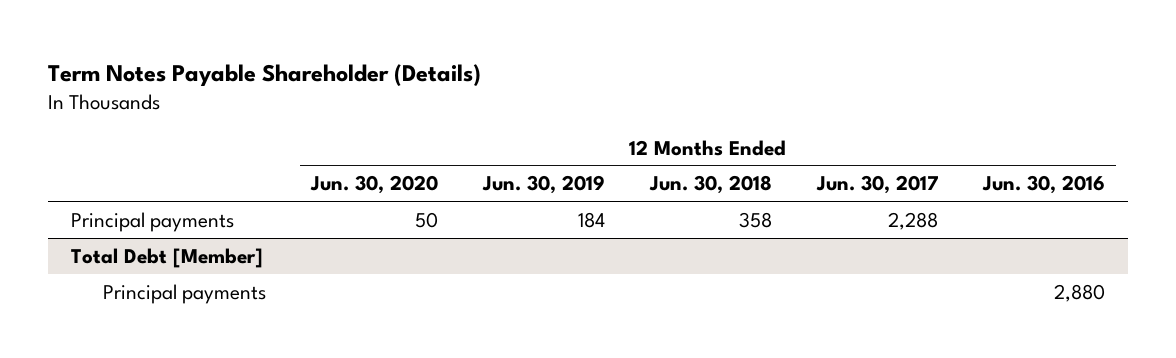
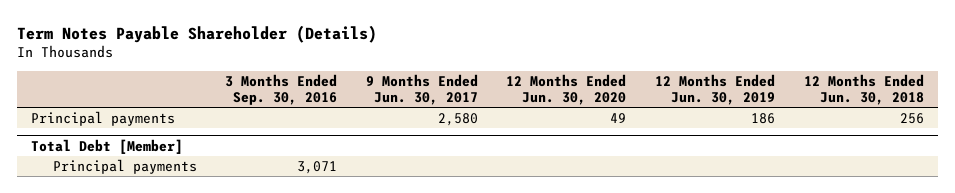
- | 12 Months Ended Jun. 30, 2020 | 12 Months Ended Jun. 30, 2019 | 12 Months Ended Jun. 30, 2018 | 12 Months Ended Jun. 30, 2017 | 12 Months Ended Jun. 30, 2016
+ | 3 Months Ended Sep. 30, 2016 | 9 Months Ended Jun. 30, 2017 | 12 Months Ended Jun. 30, 2020 | 12 Months Ended Jun. 30, 2019 | 12 Months Ended Jun. 30, 2018
- Principal payments | 50 | 184 | 358 | 2,288 |
+ Principal payments | | 2,580 | 49 | 186 | 256

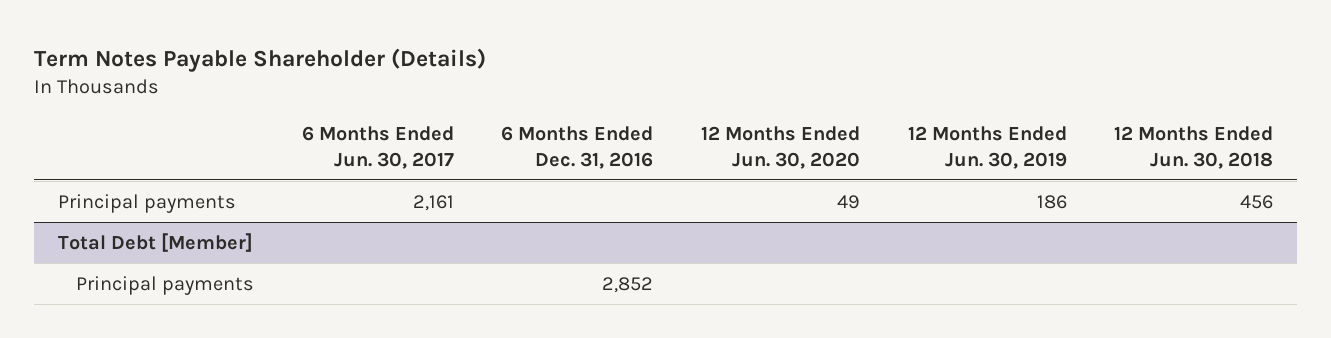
- | 3 Months Ended Sep. 30, 2016 | 9 Months Ended Jun. 30, 2017 | 12 Months Ended Jun. 30, 2020 | 12 Months Ended Jun. 30, 2019 | 12 Months Ended Jun. 30, 2018
+ | 6 Months Ended Jun. 30, 2017 | 6 Months Ended Dec. 31, 2016 | 12 Months Ended Jun. 30, 2020 | 12 Months Ended Jun. 30, 2019 | 12 Months Ended Jun. 30, 2018
- Principal payments | | 2,580 | 49 | 186 | 256
+ Principal payments | 2,161 | | 49 | 186 | 456

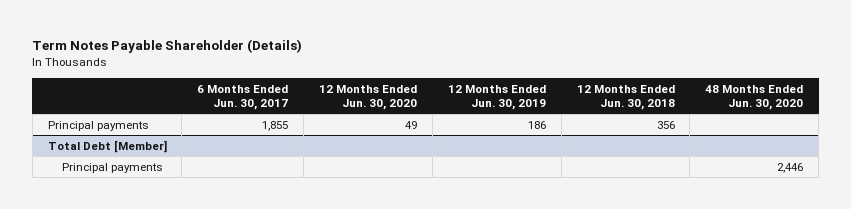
- | 6 Months Ended Jun. 30, 2017 | 6 Months Ended Dec. 31, 2016 | 12 Months Ended Jun. 30, 2020 | 12 Months Ended Jun. 30, 2019 | 12 Months Ended Jun. 30, 2018
+ | 6 Months Ended Jun. 30, 2017 | 12 Months Ended Jun. 30, 2020 | 12 Months Ended Jun. 30, 2019 | 12 Months Ended Jun. 30, 2018 | 48 Months Ended Jun. 30, 2020
- Principal payments | 2,161 | | 49 | 186 | 456
+ Principal payments | 1,855 | 49 | 186 | 356 |

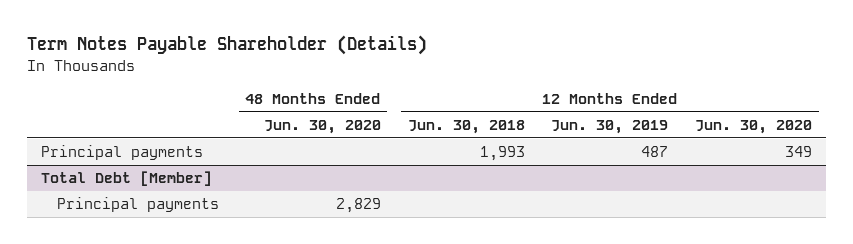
- | 6 Months Ended Jun. 30, 2017 | 12 Months Ended Jun. 30, 2020 | 12 Months Ended Jun. 30, 2019 | 12 Months Ended Jun. 30, 2018 | 48 Months Ended Jun. 30, 2020
+ | 48 Months Ended Jun. 30, 2020 | 12 Months Ended Jun. 30, 2018 | 12 Months Ended Jun. 30, 2019 | 12 Months Ended Jun. 30, 2020
- Principal payments | 1,855 | 49 | 186 | 356 |
+ Principal payments | | 1,993 | 487 | 349
@ Total Debt [Member]
- Principal payments | | | | | 2,446
+ Principal payments | 2,829 | | |

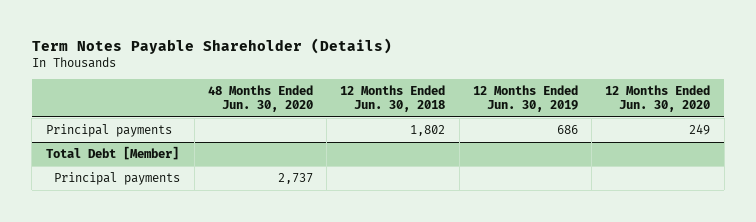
- Principal payments | | 1,993 | 487 | 349
+ Principal payments | | 1,802 | 686 | 249
@ Total Debt [Member]
- Principal payments | 2,829 | | |
+ Principal payments | 2,737 | | |

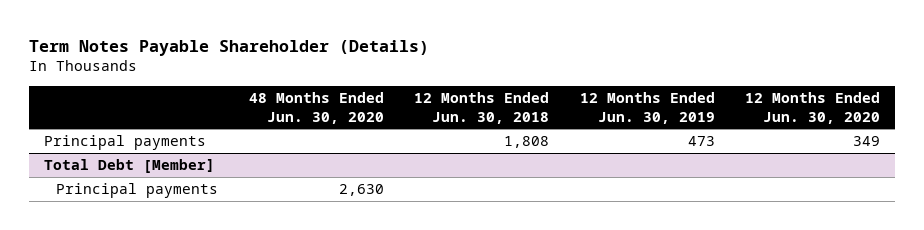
- Principal payments | | 1,802 | 686 | 249
+ Principal payments | | 1,808 | 473 | 349
@ Total Debt [Member]
- Principal payments | 2,737 | | |
+ Principal payments | 2,630 | | |

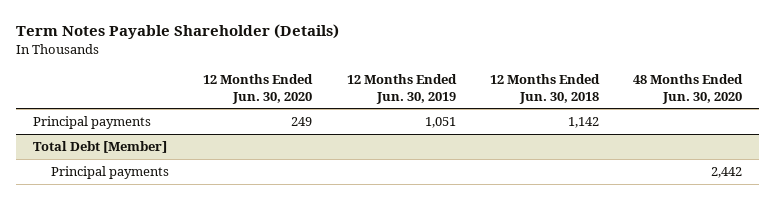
- | 48 Months Ended Jun. 30, 2020 | 12 Months Ended Jun. 30, 2018 | 12 Months Ended Jun. 30, 2019 | 12 Months Ended Jun. 30, 2020
+ | 12 Months Ended Jun. 30, 2020 | 12 Months Ended Jun. 30, 2019 | 12 Months Ended Jun. 30, 2018 | 48 Months Ended Jun. 30, 2020
- Principal payments | | 1,808 | 473 | 349
+ Principal payments | 249 | 1,051 | 1,142 |
@ Total Debt [Member]
- Principal payments | 2,630 | | |
+ Principal payments | | | | 2,442

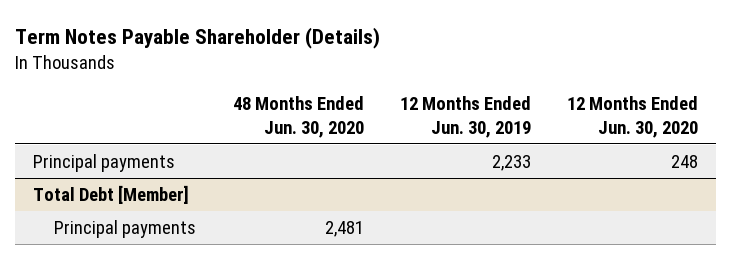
- | 12 Months Ended Jun. 30, 2020 | 12 Months Ended Jun. 30, 2019 | 12 Months Ended Jun. 30, 2018 | 48 Months Ended Jun. 30, 2020
+ | 48 Months Ended Jun. 30, 2020 | 12 Months Ended Jun. 30, 2019 | 12 Months Ended Jun. 30, 2020
- Principal payments | 249 | 1,051 | 1,142 |
+ Principal payments | | 2,233 | 248
@ Total Debt [Member]
- Principal payments | | | | 2,442
+ Principal payments | 2,481 | |

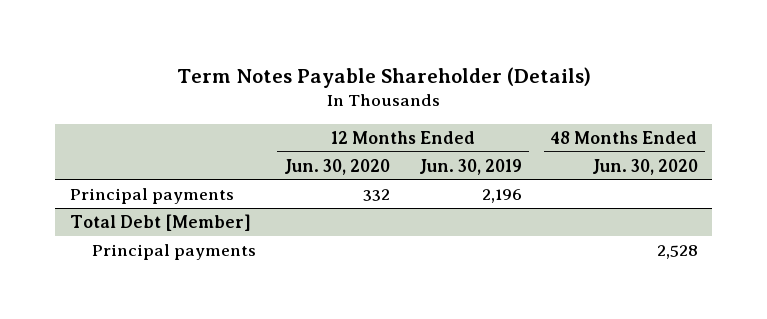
- | 48 Months Ended Jun. 30, 2020 | 12 Months Ended Jun. 30, 2019 | 12 Months Ended Jun. 30, 2020
+ | 12 Months Ended Jun. 30, 2020 | 12 Months Ended Jun. 30, 2019 | 48 Months Ended Jun. 30, 2020
- Principal payments | | 2,233 | 248
+ Principal payments | 332 | 2,196 |
@ Total Debt [Member]
- Principal payments | 2,481 | |
+ Principal payments | | | 2,528

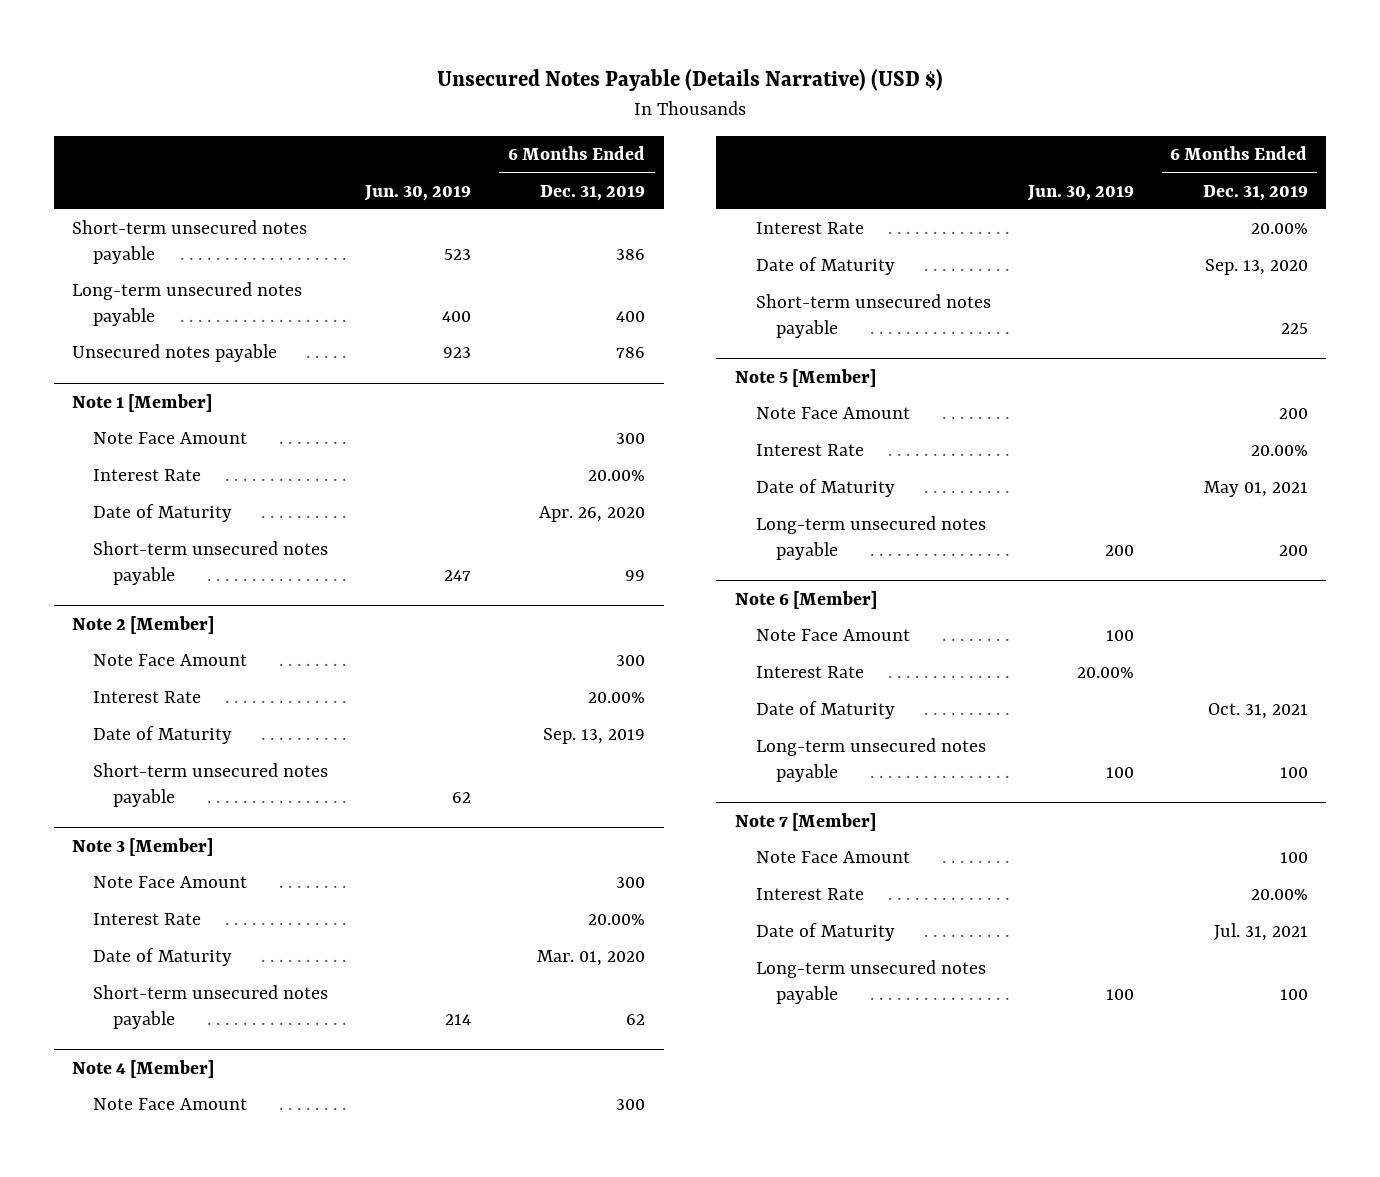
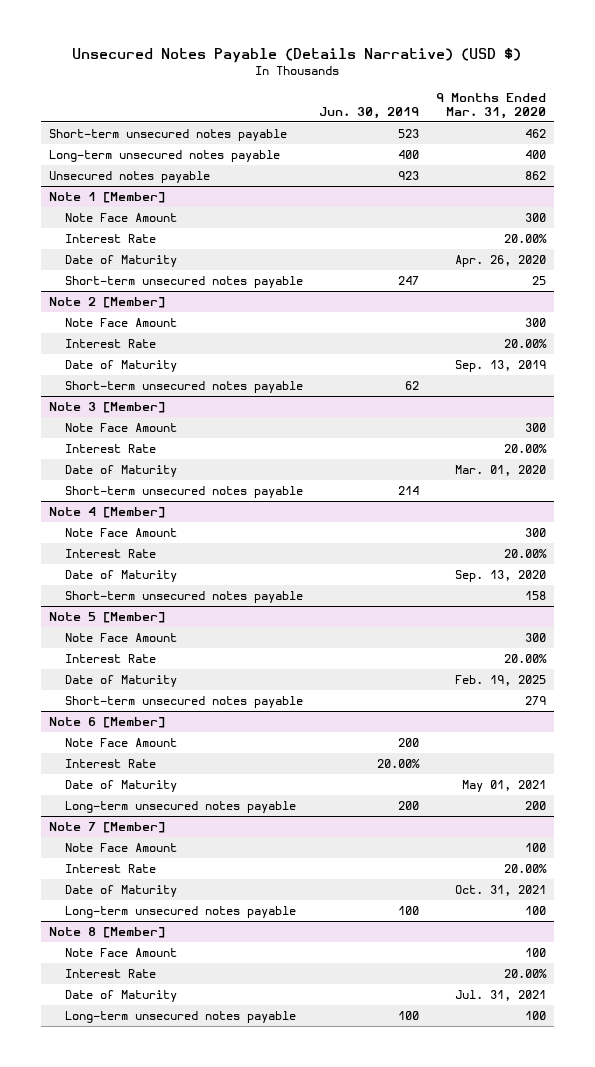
- | Jun. 30, 2019 | 6 Months Ended Dec. 31, 2019
+ | Jun. 30, 2019 | 9 Months Ended Mar. 31, 2020
@ Note 5 [Member]
- Long-term unsecured notes payable | 200 | 200
+ Short-term unsecured notes payable | | 279
@ Note 6 [Member]
- Note Face Amount | 100 |
+ Note Face Amount | 200 |
- Long-term unsecured notes payable | 100 | 100
+ Long-term unsecured notes payable | 200 | 200
+ Note 8 [Member]
+ Note Face Amount | | 100
+ Interest Rate | | 20.00%
+ Date of Maturity | | Jul. 31, 2021
+ Long-term unsecured notes payable | 100 | 100

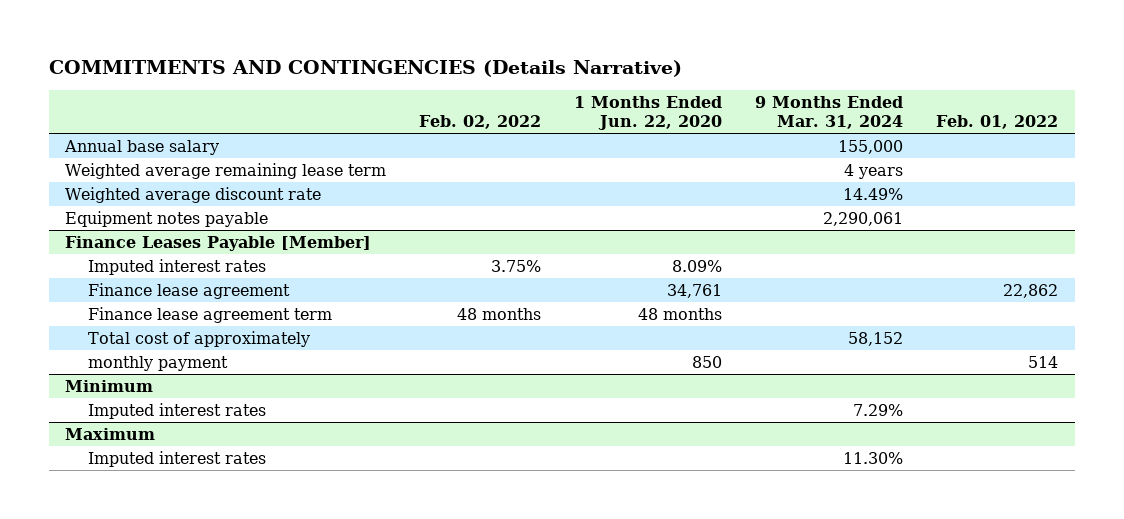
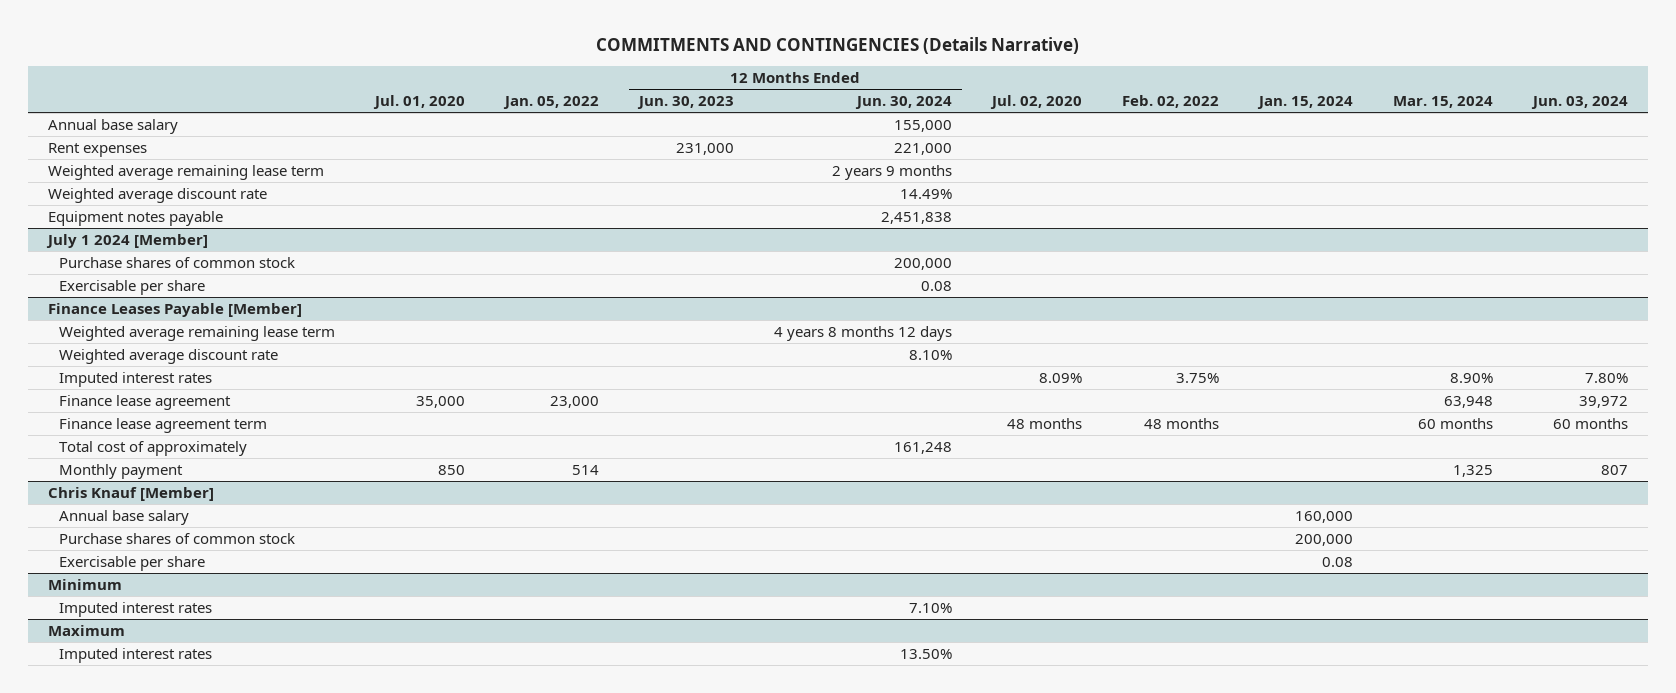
- | Feb. 02, 2022 | 1 Months Ended Jun. 22, 2020 | 9 Months Ended Mar. 31, 2024 | Feb. 01, 2022
+ | Jul. 01, 2020 | Jan. 05, 2022 | 12 Months Ended Jun. 30, 2023 | 12 Months Ended Jun. 30, 2024 | Jul. 02, 2020 | Feb. 02, 2022 | Jan. 15, 2024 | Mar. 15, 2024 | Jun. 03, 2024
+ Rent expenses | | | 231,000 | 221,000 | | | | |
+ July 1 2024 [Member]
+ Purchase shares of common stock | | | | 200,000 | | | | |
+ Exercisable per share | | | | 0.08 | | | | |
@ Finance Leases Payable [Member]
+ Weighted average remaining lease term | | | | 4 years 8 months 12 days | | | | |
+ Weighted average discount rate | | | | 8.10% | | | | |
- monthly payment | | 850 | | 514
+ Monthly payment | 850 | 514 | | | | | | 1,325 | 807
+ Chris Knauf [Member]
+ Annual base salary | | | | | | | 160,000 | |
+ Purchase shares of common stock | | | | | | | 200,000 | |
+ Exercisable per share | | | | | | | 0.08 | |

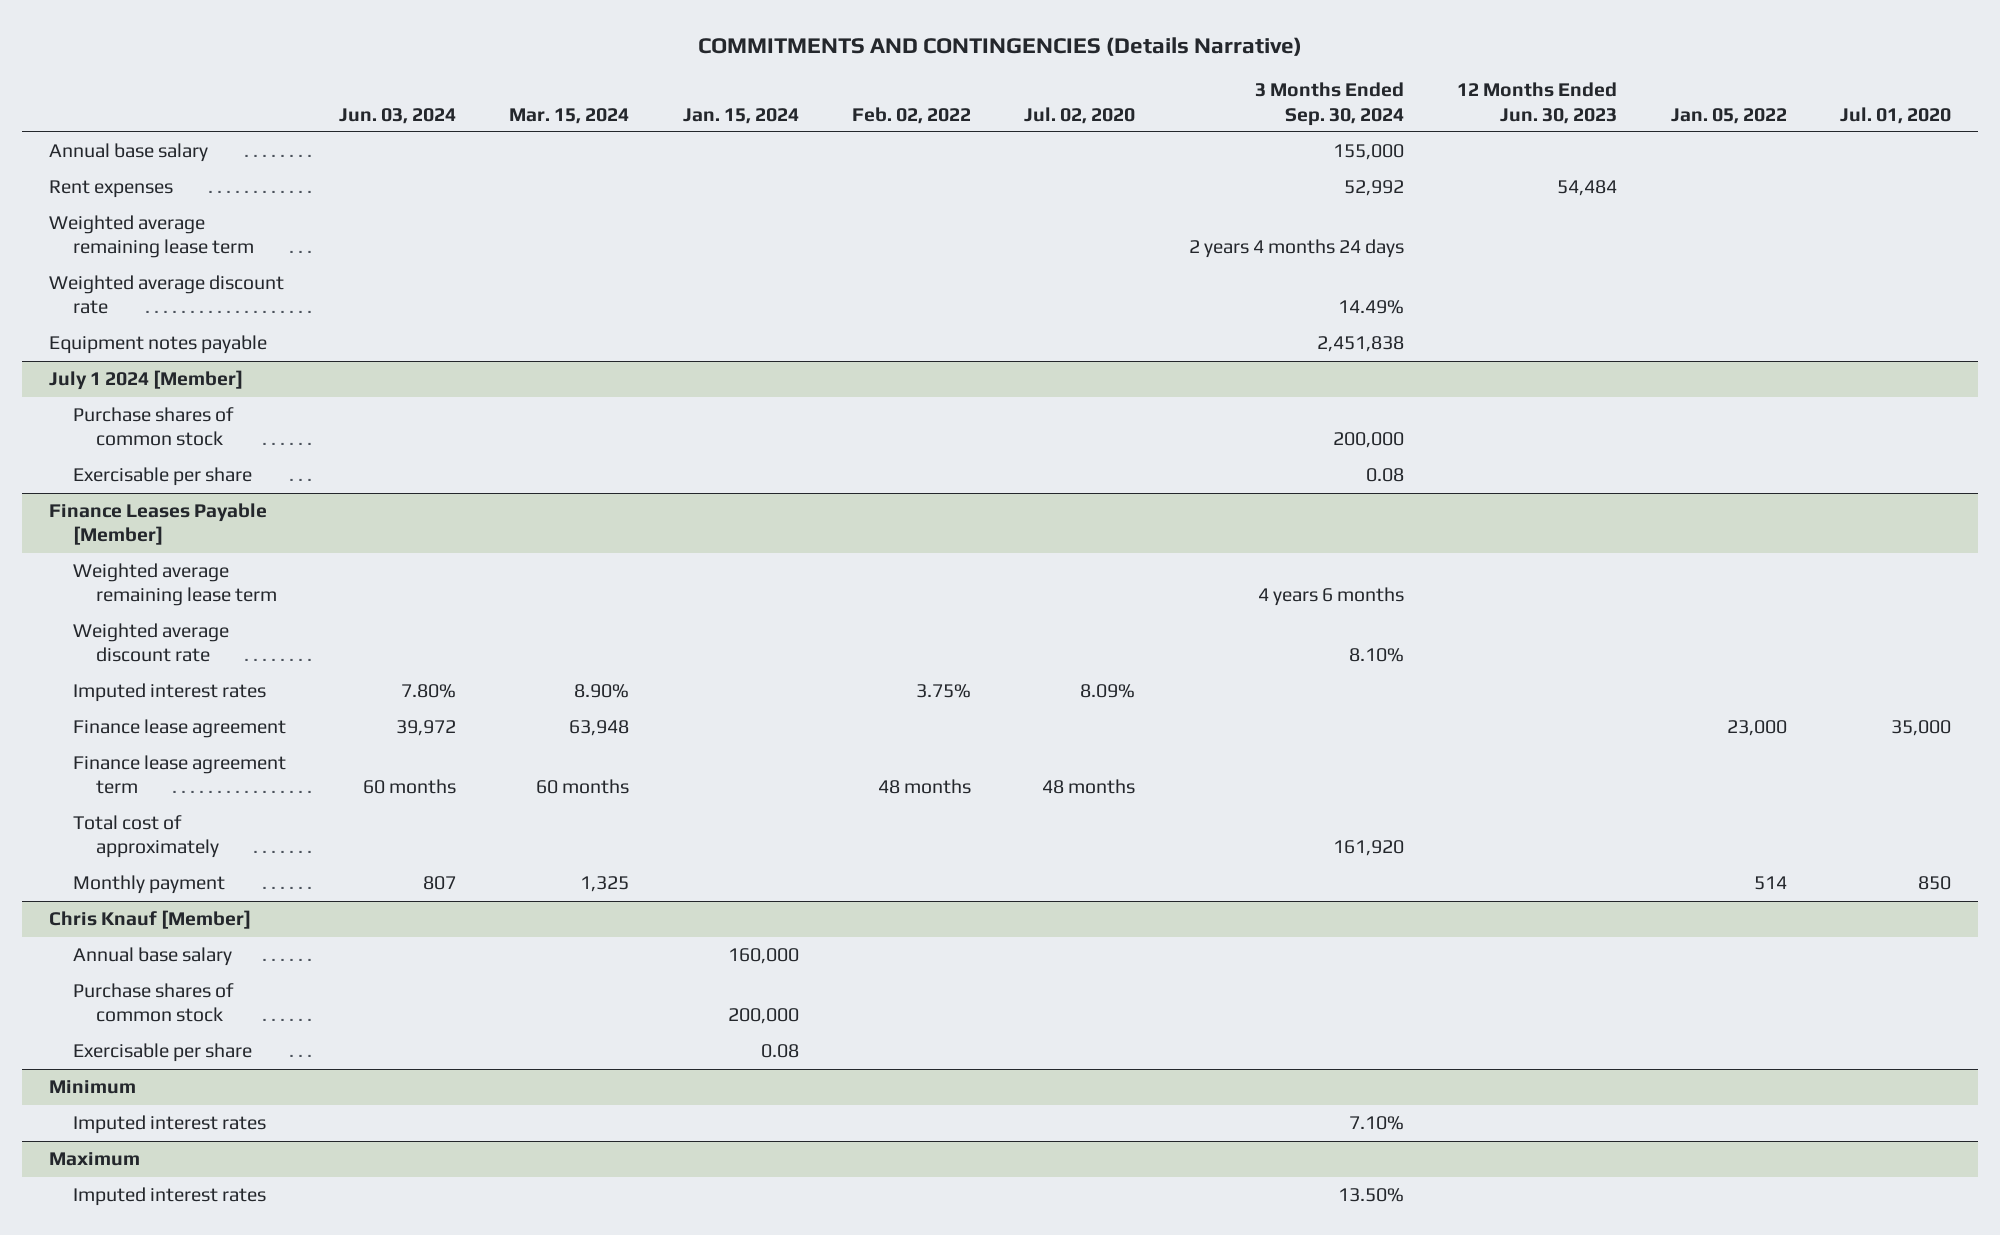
- | Jul. 01, 2020 | Jan. 05, 2022 | 12 Months Ended Jun. 30, 2023 | 12 Months Ended Jun. 30, 2024 | Jul. 02, 2020 | Feb. 02, 2022 | Jan. 15, 2024 | Mar. 15, 2024 | Jun. 03, 2024
+ | Jun. 03, 2024 | Mar. 15, 2024 | Jan. 15, 2024 | Feb. 02, 2022 | Jul. 02, 2020 | 3 Months Ended Sep. 30, 2024 | 12 Months Ended Jun. 30, 2023 | Jan. 05, 2022 | Jul. 01, 2020
- Rent expenses | | | 231,000 | 221,000 | | | | |
+ Rent expenses | | | | | | 52,992 | 54,484 | |

